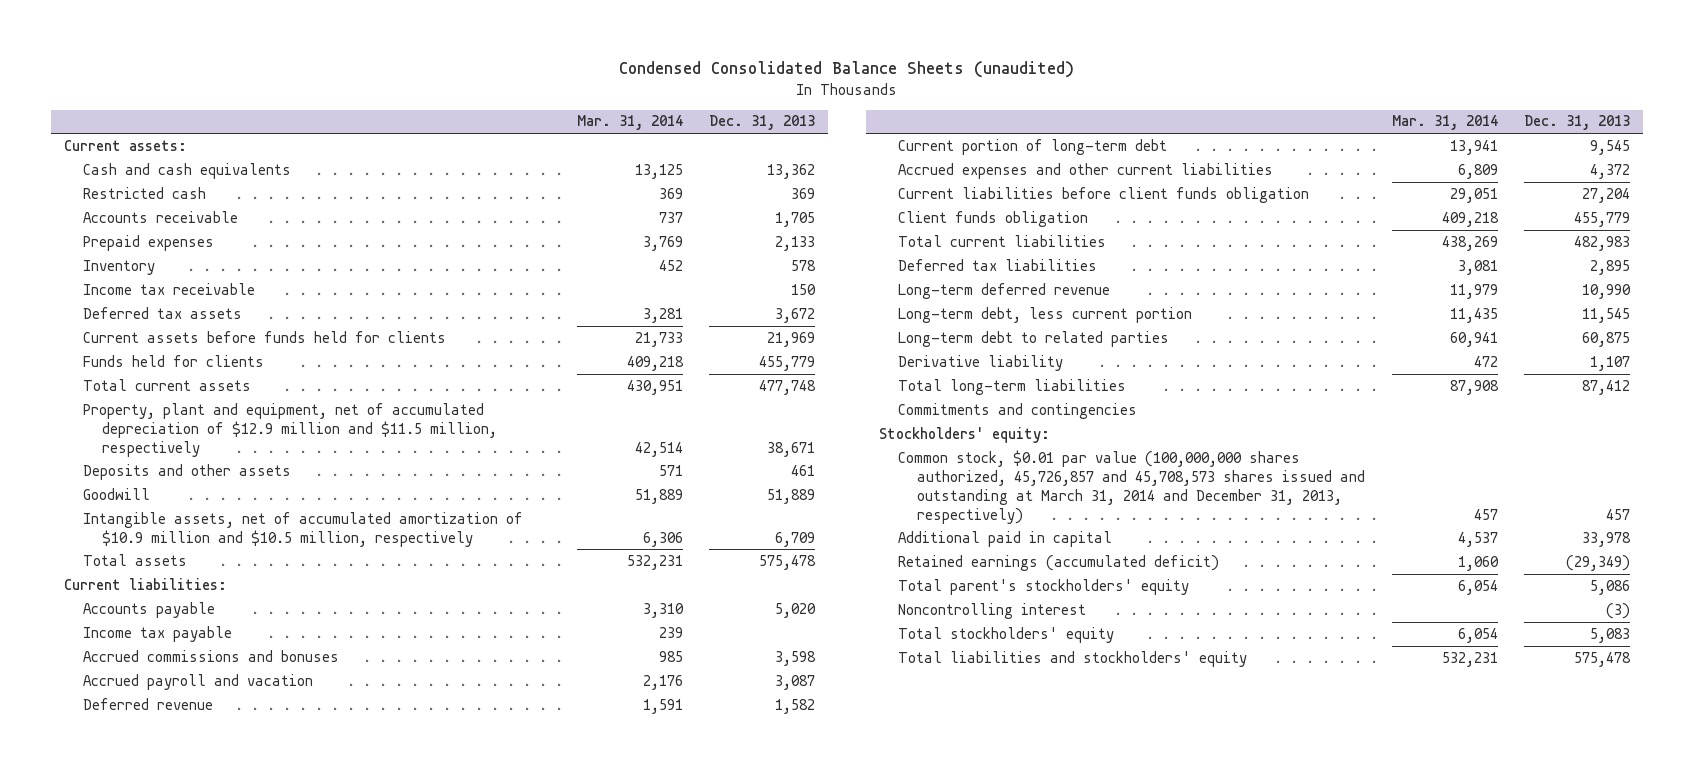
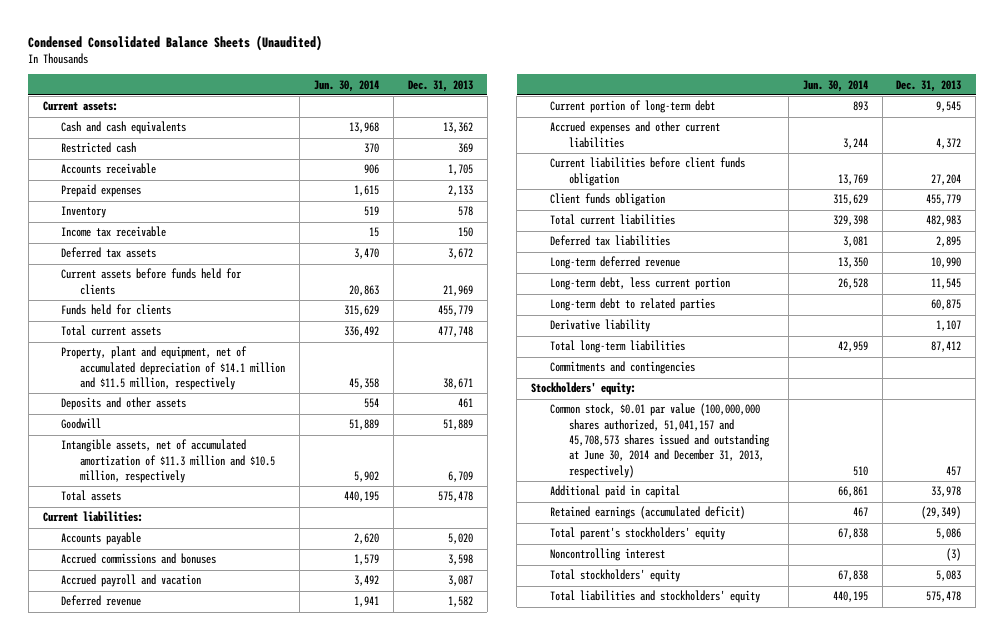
- Condensed Consolidated Balance Sheets (unaudited)
+ Condensed Consolidated Balance Sheets (Unaudited)
- | Mar. 31, 2014 | Dec. 31, 2013
+ | Jun. 30, 2014 | Dec. 31, 2013
- Property, plant and equipment, net of accumulated depreciation of $12.9 million and $11.5 million, respectively | 42,514 | 38,671
+ Property, plant and equipment, net of accumulated depreciation of $14.1 million and $11.5 million, respectively | 45,358 | 38,671
- Intangible assets, net of accumulated amortization of $10.9 million and $10.5 million, respectively | 6,306 | 6,709
+ Intangible assets, net of accumulated amortization of $11.3 million and $10.5 million, respectively | 5,902 | 6,709
- Income tax payable | 239 |
- Common stock, $0.01 par value (100,000,000 shares authorized, 45,726,857 and 45,708,573 shares issued and outstanding at March 31, 2014 and December 31, 2013, respectively) | 457 | 457
+ Common stock, $0.01 par value (100,000,000 shares authorized, 51,041,157 and 45,708,573 shares issued and outstanding at June 30, 2014 and December 31, 2013, respectively) | 510 | 457

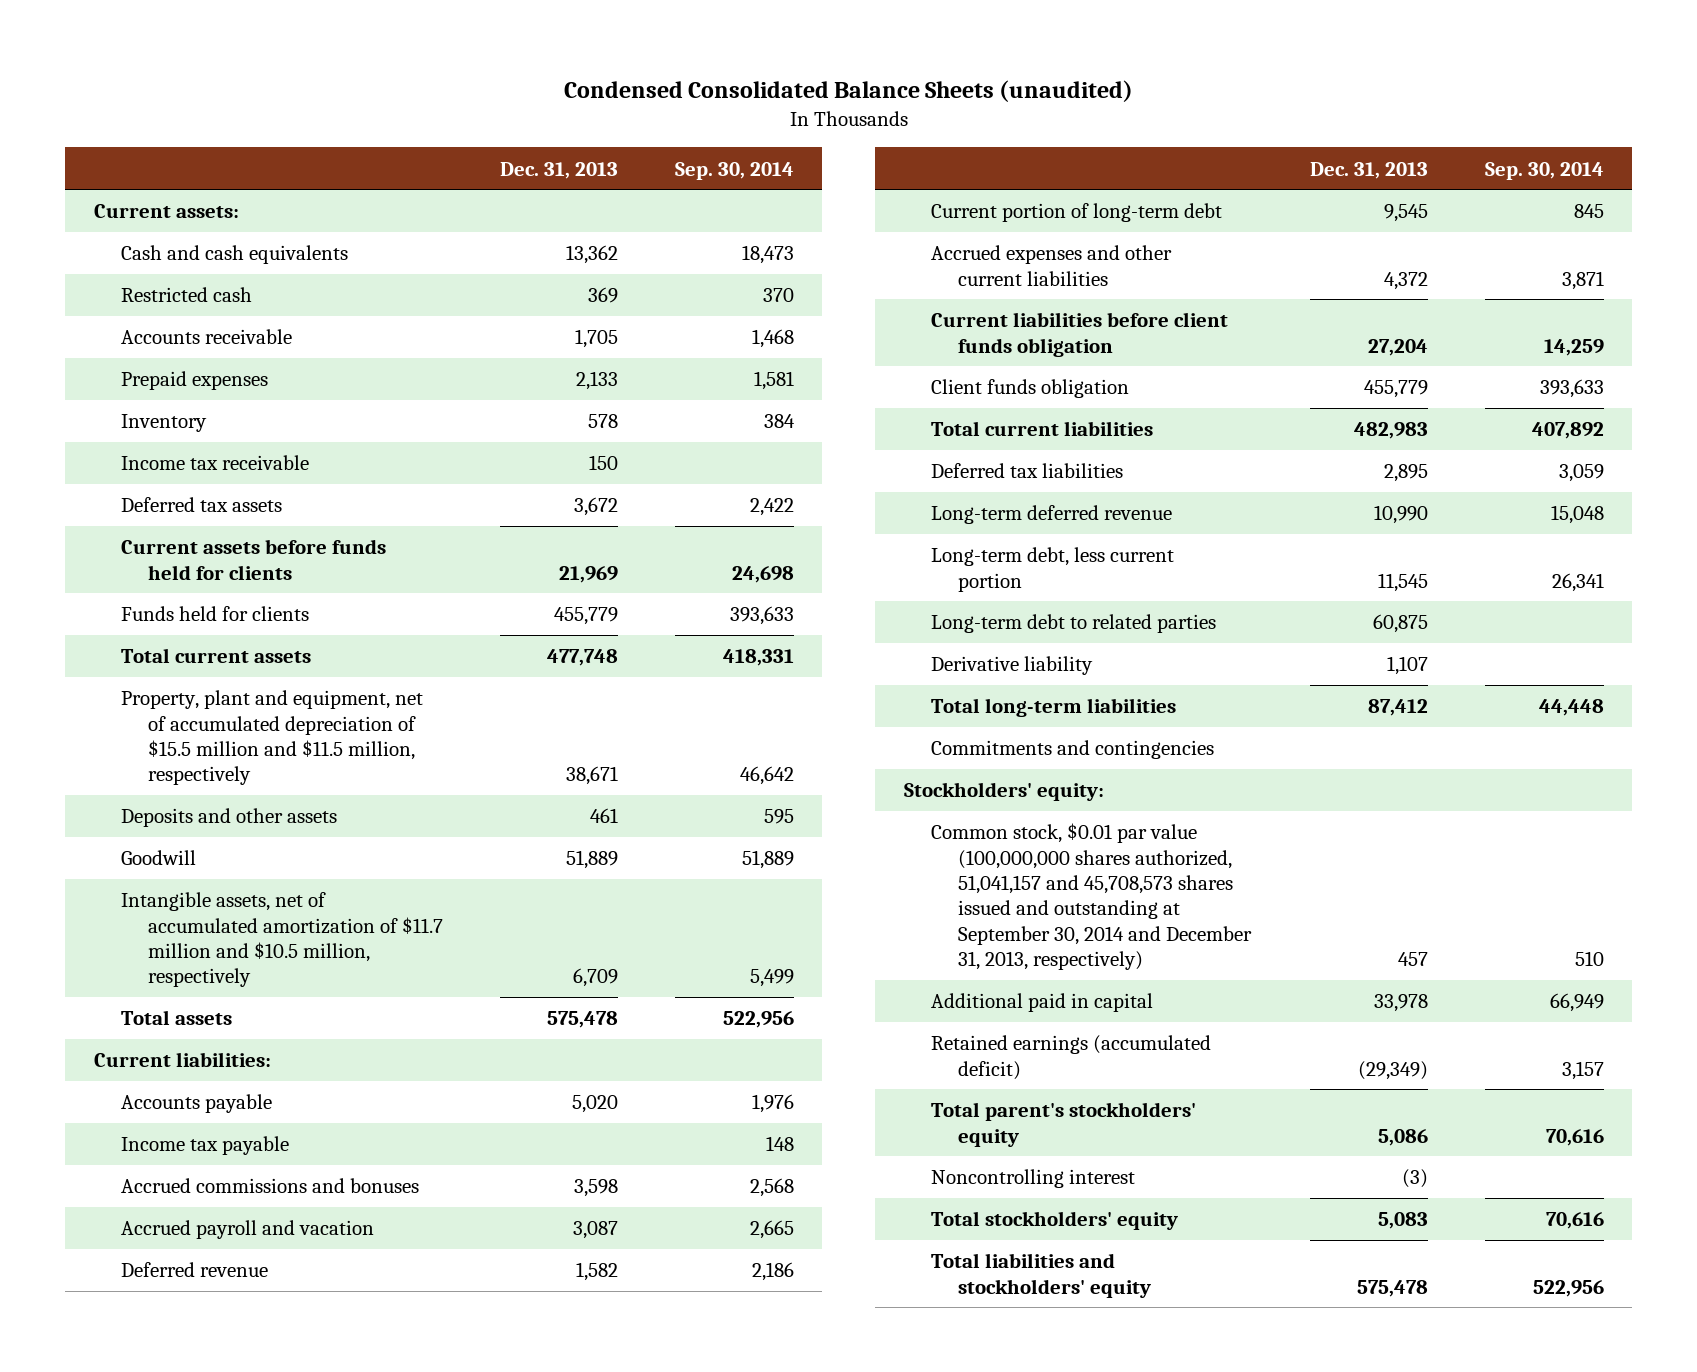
- Condensed Consolidated Balance Sheets (Unaudited)
+ Condensed Consolidated Balance Sheets (unaudited)
- | Jun. 30, 2014 | Dec. 31, 2013
+ | Dec. 31, 2013 | Sep. 30, 2014
- Property, plant and equipment, net of accumulated depreciation of $14.1 million and $11.5 million, respectively | 45,358 | 38,671
+ Property, plant and equipment, net of accumulated depreciation of $15.5 million and $11.5 million, respectively | 38,671 | 46,642
- Intangible assets, net of accumulated amortization of $11.3 million and $10.5 million, respectively | 5,902 | 6,709
+ Intangible assets, net of accumulated amortization of $11.7 million and $10.5 million, respectively | 6,709 | 5,499
+ Income tax payable | | 148
- Common stock, $0.01 par value (100,000,000 shares authorized, 51,041,157 and 45,708,573 shares issued and outstanding at June 30, 2014 and December 31, 2013, respectively) | 510 | 457
+ Common stock, $0.01 par value (100,000,000 shares authorized, 51,041,157 and 45,708,573 shares issued and outstanding at September 30, 2014 and December 31, 2013, respectively) | 457 | 510

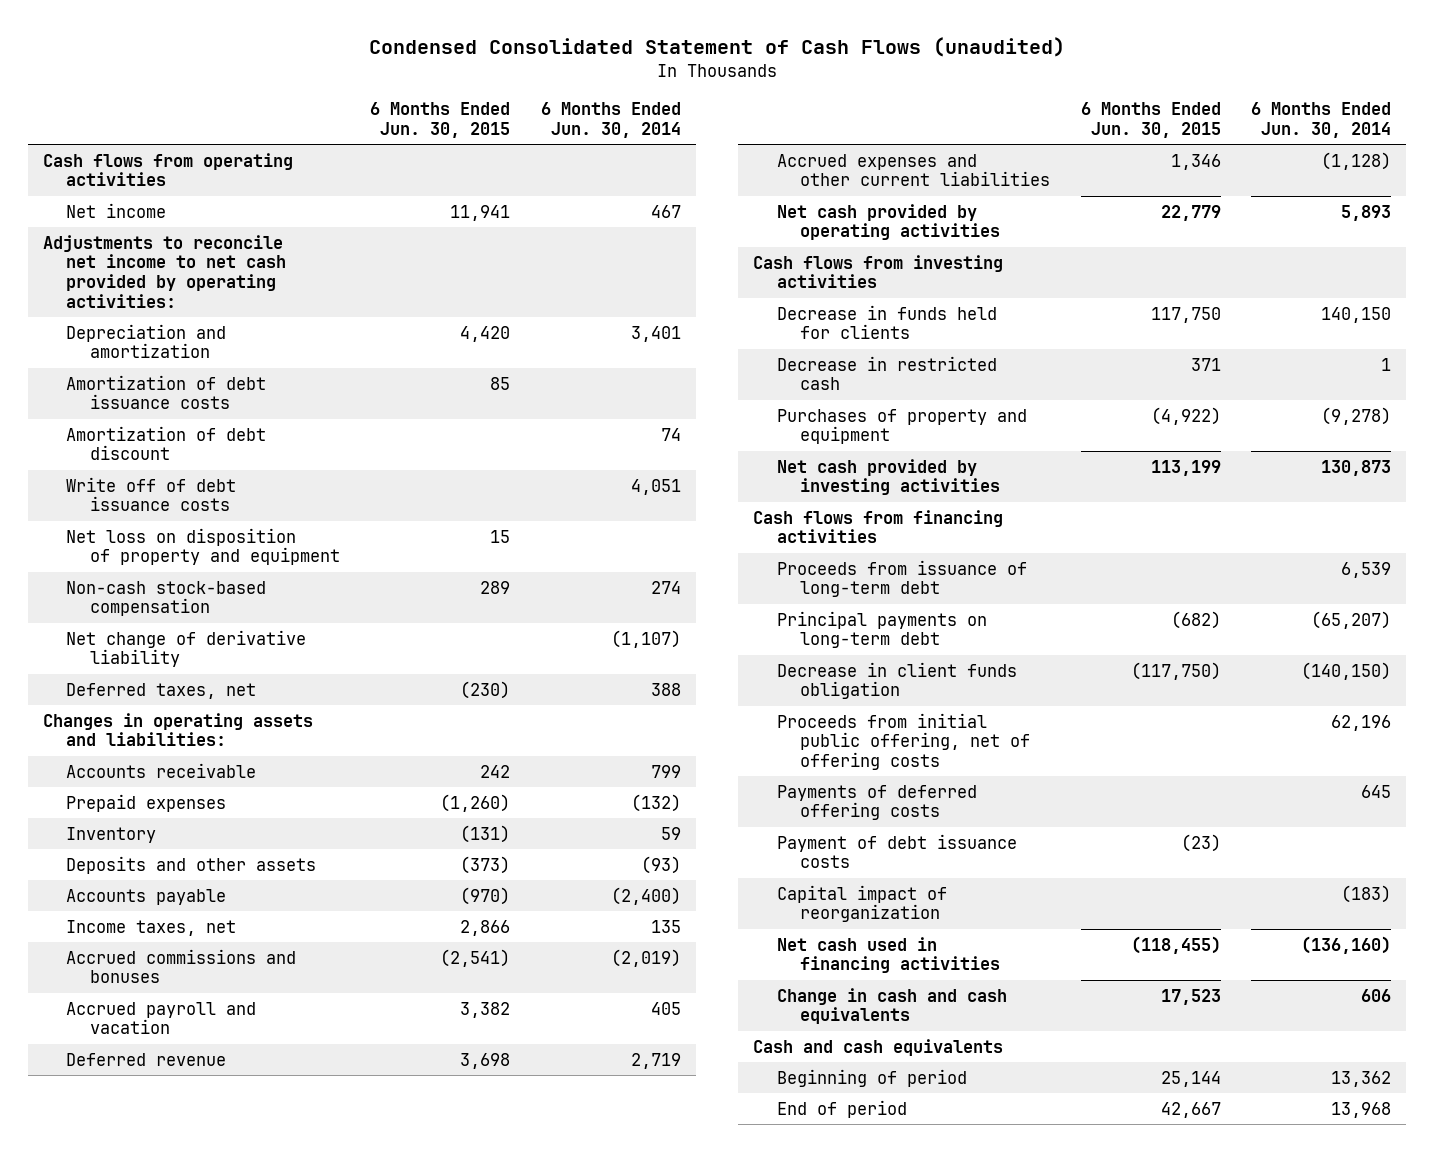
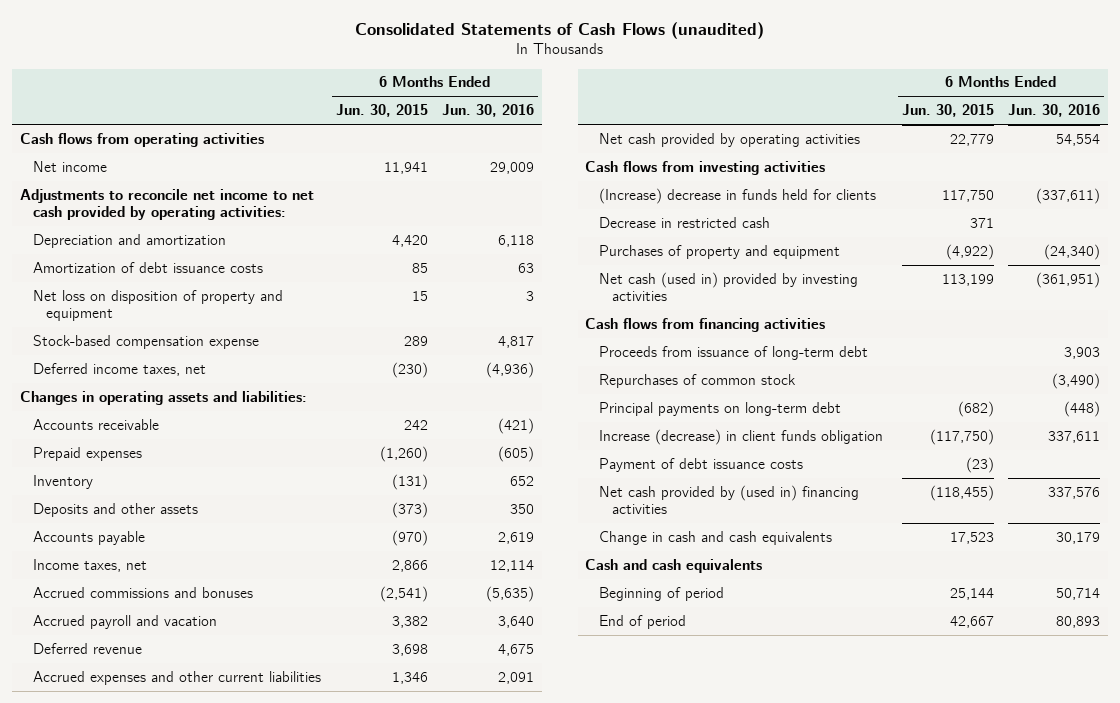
- Condensed Consolidated Statement of Cash Flows (unaudited)
+ Consolidated Statements of Cash Flows (unaudited)
- | 6 Months Ended Jun. 30, 2015 | 6 Months Ended Jun. 30, 2014
+ | 6 Months Ended Jun. 30, 2015 | 6 Months Ended Jun. 30, 2016
- Amortization of debt discount | | 74
- Write off of debt issuance costs | | 4,051
- Non-cash stock-based compensation | 289 | 274
- Net change of derivative liability | | (1,107)
- Deferred taxes, net | (230) | 388
+ Stock-based compensation expense | 289 | 4,817
+ Deferred income taxes, net | (230) | (4,936)
- Decrease in funds held for clients | 117,750 | 140,150
+ (Increase) decrease in funds held for clients | 117,750 | (337,611)
- Net cash provided by investing activities | 113,199 | 130,873
+ Net cash (used in) provided by investing activities | 113,199 | (361,951)
+ Repurchases of common stock | | (3,490)
- Decrease in client funds obligation | (117,750) | (140,150)
- Proceeds from initial public offering, net of offering costs | | 62,196
- Payments of deferred offering costs | | 645
+ Increase (decrease) in client funds obligation | (117,750) | 337,611
- Capital impact of reorganization | | (183)
- Net cash used in financing activities | (118,455) | (136,160)
+ Net cash provided by (used in) financing activities | (118,455) | 337,576

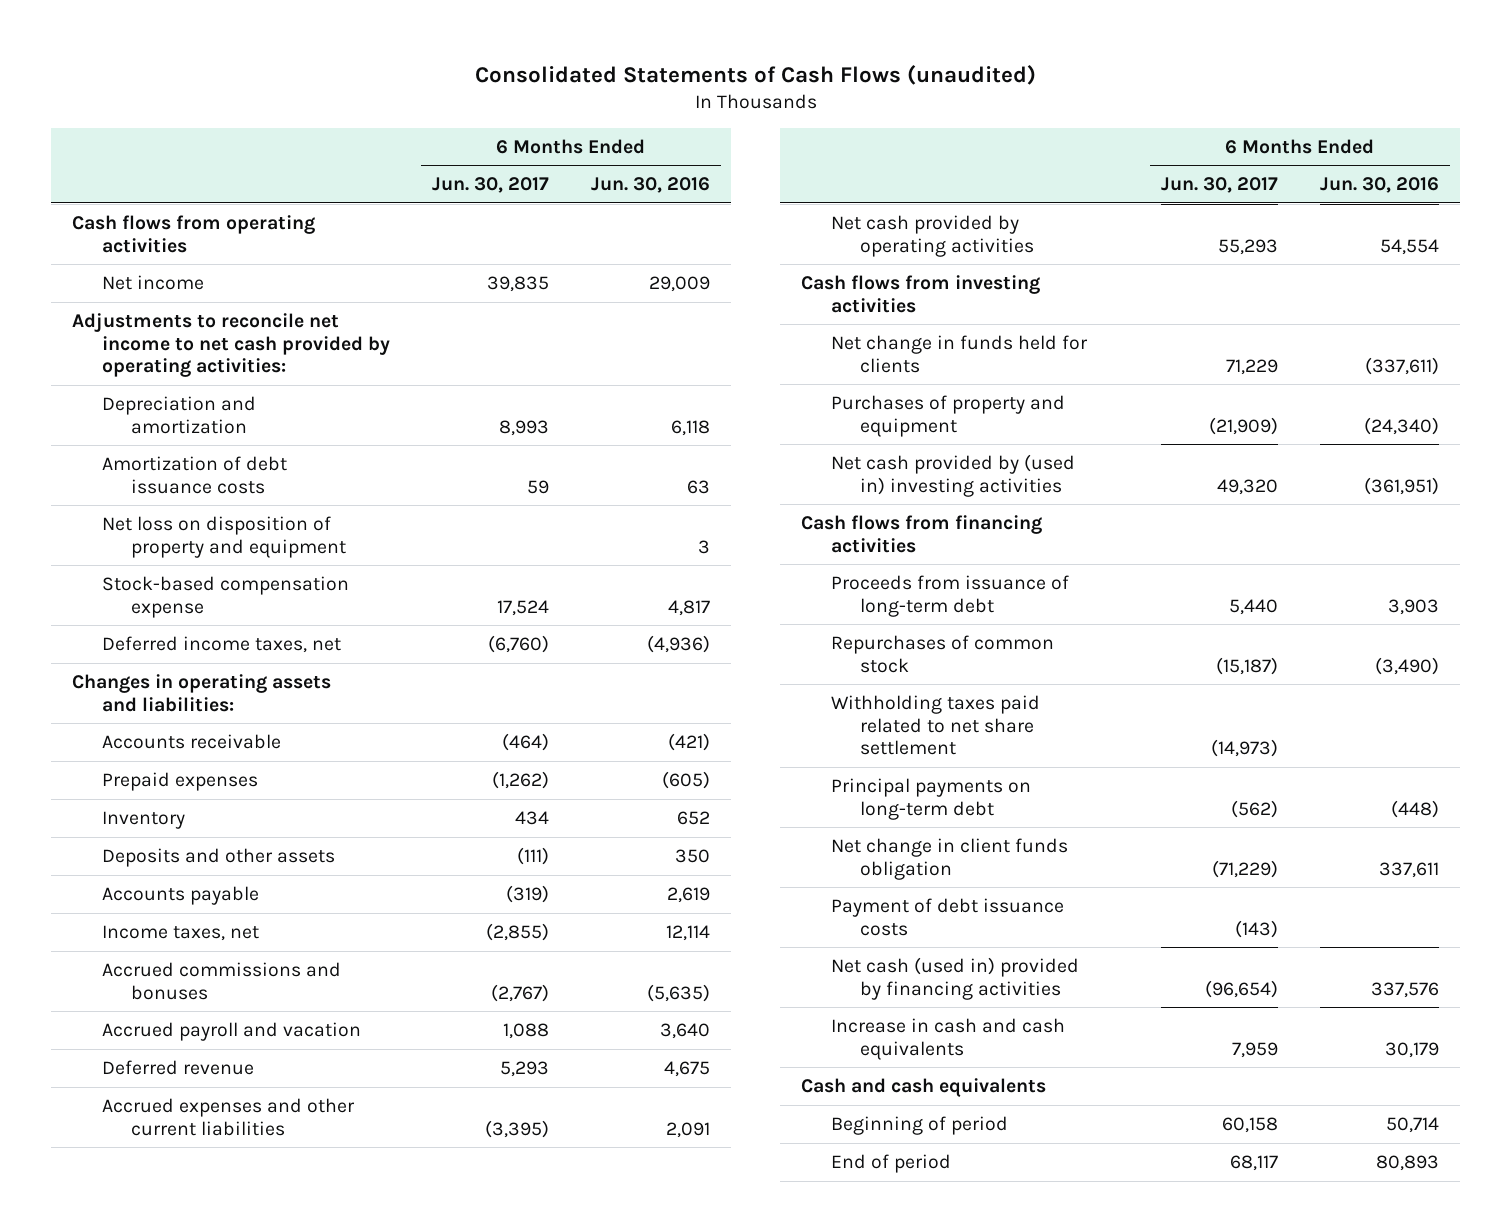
- | 6 Months Ended Jun. 30, 2015 | 6 Months Ended Jun. 30, 2016
+ | 6 Months Ended Jun. 30, 2017 | 6 Months Ended Jun. 30, 2016
- (Increase) decrease in funds held for clients | 117,750 | (337,611)
- Decrease in restricted cash | 371 |
+ Net change in funds held for clients | 71,229 | (337,611)
- Net cash (used in) provided by investing activities | 113,199 | (361,951)
+ Net cash provided by (used in) investing activities | 49,320 | (361,951)
+ Withholding taxes paid related to net share settlement | (14,973) |
- Increase (decrease) in client funds obligation | (117,750) | 337,611
+ Net change in client funds obligation | (71,229) | 337,611
- Net cash provided by (used in) financing activities | (118,455) | 337,576
- Change in cash and cash equivalents | 17,523 | 30,179
+ Net cash (used in) provided by financing activities | (96,654) | 337,576
+ Increase in cash and cash equivalents | 7,959 | 30,179

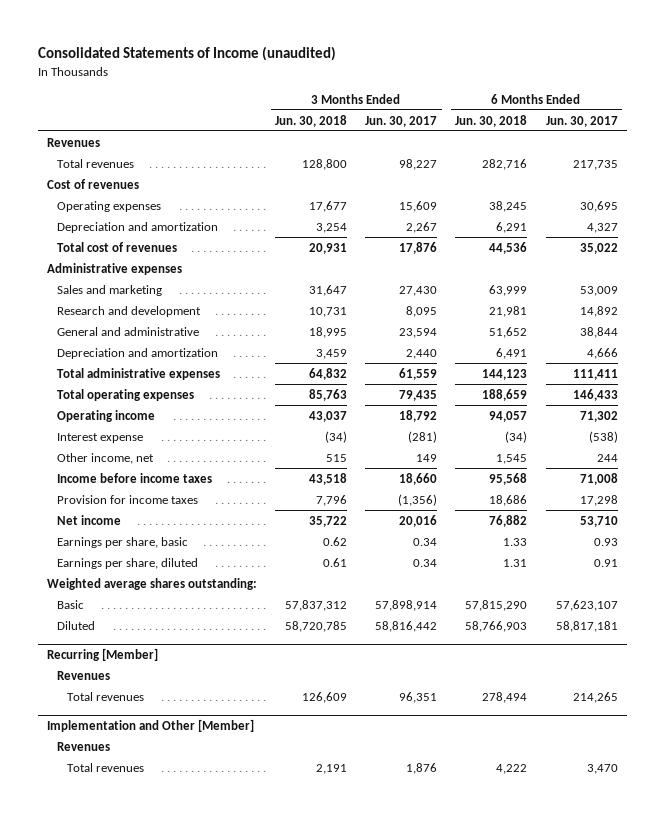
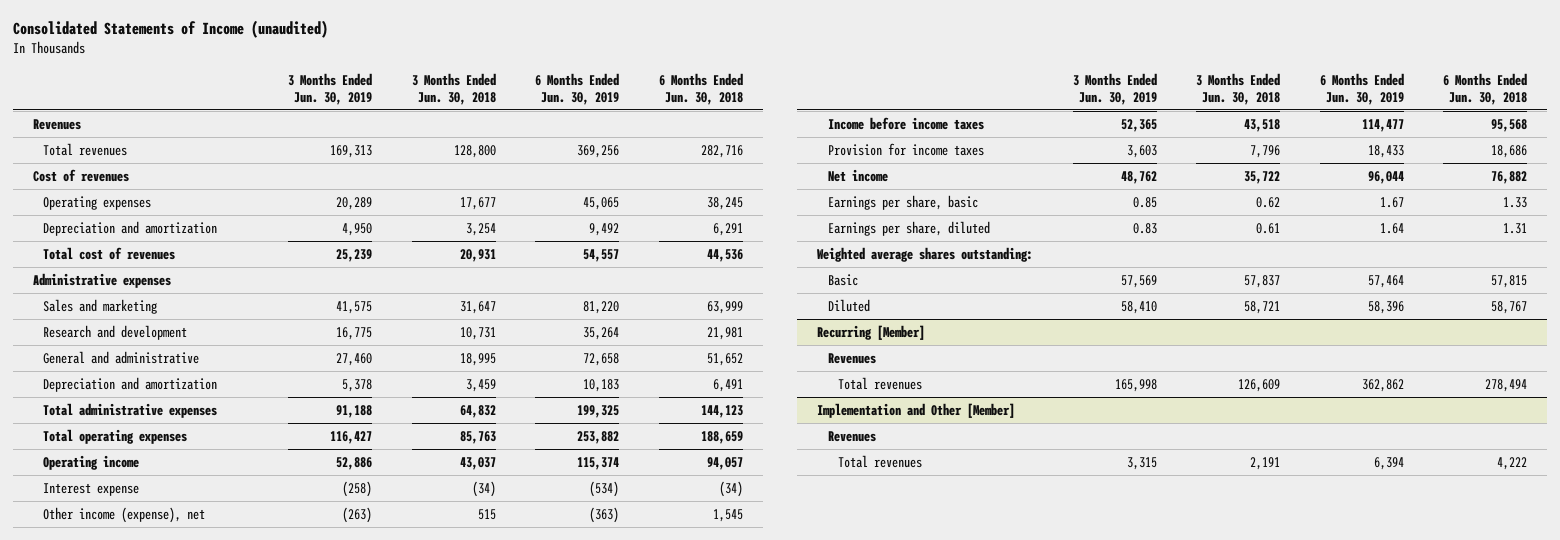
- | 3 Months Ended Jun. 30, 2018 | 3 Months Ended Jun. 30, 2017 | 6 Months Ended Jun. 30, 2018 | 6 Months Ended Jun. 30, 2017
+ | 3 Months Ended Jun. 30, 2019 | 3 Months Ended Jun. 30, 2018 | 6 Months Ended Jun. 30, 2019 | 6 Months Ended Jun. 30, 2018
- Other income, net | 515 | 149 | 1,545 | 244
+ Other income (expense), net | (263) | 515 | (363) | 1,545
- Basic | 57,837,312 | 57,898,914 | 57,815,290 | 57,623,107
- Diluted | 58,720,785 | 58,816,442 | 58,766,903 | 58,817,181
+ Basic | 57,569 | 57,837 | 57,464 | 57,815
+ Diluted | 58,410 | 58,721 | 58,396 | 58,767

